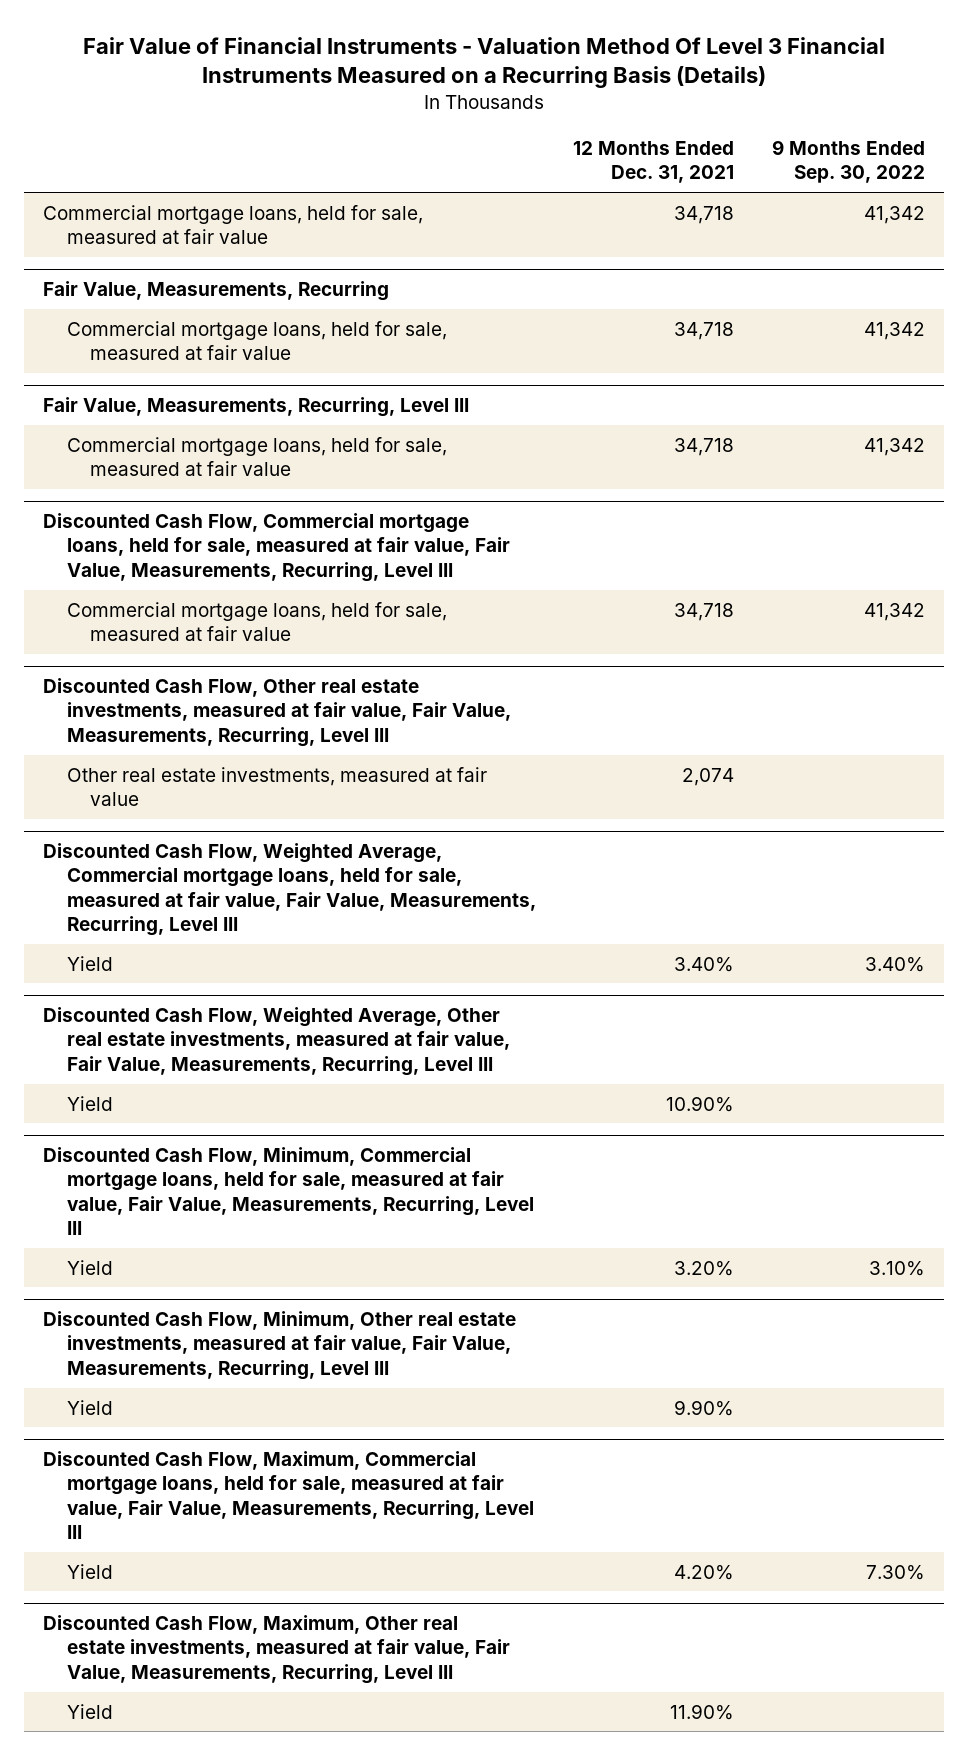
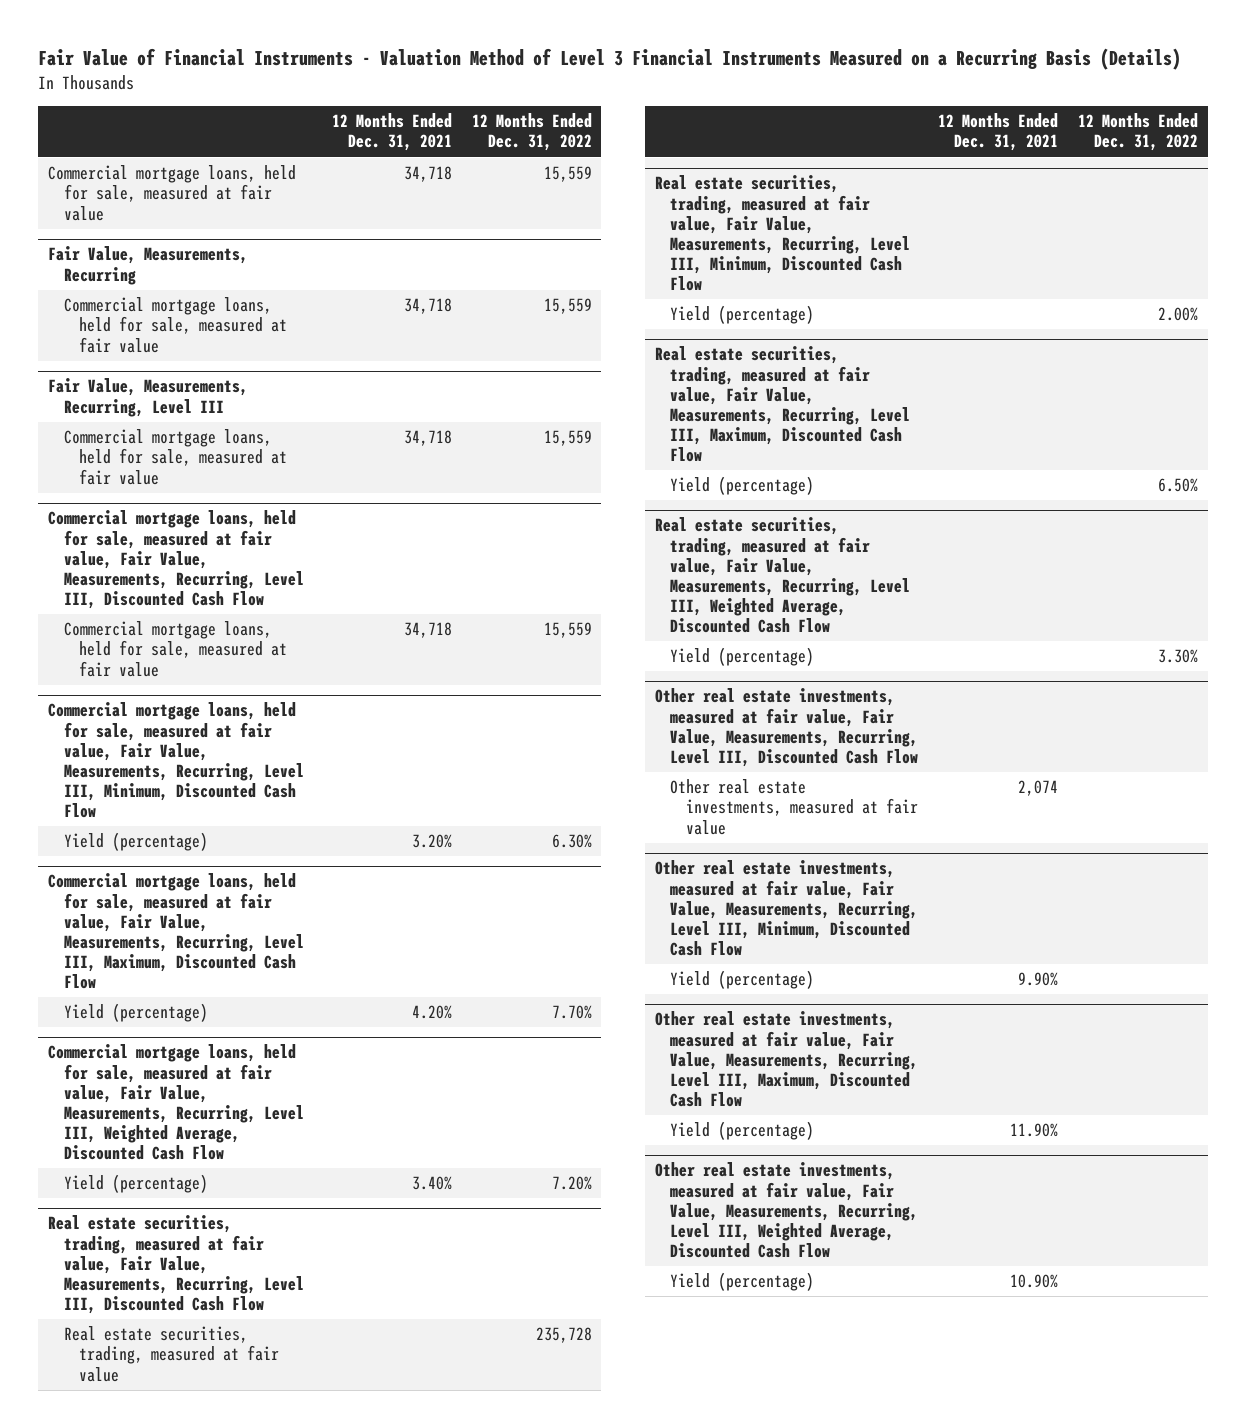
- Fair Value of Financial Instruments - Valuation Method Of Level 3 Financial Instruments Measured on a Recurring Basis (Details)
+ Fair Value of Financial Instruments - Valuation Method of Level 3 Financial Instruments Measured on a Recurring Basis (Details)
- | 12 Months Ended Dec. 31, 2021 | 9 Months Ended Sep. 30, 2022
+ | 12 Months Ended Dec. 31, 2021 | 12 Months Ended Dec. 31, 2022
- Discounted Cash Flow, Commercial mortgage loans, held for sale, measured at fair value, Fair Value, Measurements, Recurring, Level III
+ Commercial mortgage loans, held for sale, measured at fair value, Fair Value, Measurements, Recurring, Level III, Discounted Cash Flow
- Discounted Cash Flow, Other real estate investments, measured at fair value, Fair Value, Measurements, Recurring, Level III
+ Commercial mortgage loans, held for sale, measured at fair value, Fair Value, Measurements, Recurring, Level III, Minimum, Discounted Cash Flow
+ Yield (percentage) | 3.20% | 6.30%
+ Commercial mortgage loans, held for sale, measured at fair value, Fair Value, Measurements, Recurring, Level III, Maximum, Discounted Cash Flow
+ Yield (percentage) | 4.20% | 7.70%
+ Commercial mortgage loans, held for sale, measured at fair value, Fair Value, Measurements, Recurring, Level III, Weighted Average, Discounted Cash Flow
+ Yield (percentage) | 3.40% | 7.20%
+ Real estate securities, trading, measured at fair value, Fair Value, Measurements, Recurring, Level III, Discounted Cash Flow
+ Real estate securities, trading, measured at fair value | | 235,728
+ Real estate securities, trading, measured at fair value, Fair Value, Measurements, Recurring, Level III, Minimum, Discounted Cash Flow
+ Yield (percentage) | | 2.00%
+ Real estate securities, trading, measured at fair value, Fair Value, Measurements, Recurring, Level III, Maximum, Discounted Cash Flow
+ Yield (percentage) | | 6.50%
+ Real estate securities, trading, measured at fair value, Fair Value, Measurements, Recurring, Level III, Weighted Average, Discounted Cash Flow
+ Yield (percentage) | | 3.30%
+ Other real estate investments, measured at fair value, Fair Value, Measurements, Recurring, Level III, Discounted Cash Flow
- Discounted Cash Flow, Weighted Average, Commercial mortgage loans, held for sale, measured at fair value, Fair Value, Measurements, Recurring, Level III
- Yield | 3.40% | 3.40%
- Discounted Cash Flow, Weighted Average, Other real estate investments, measured at fair value, Fair Value, Measurements, Recurring, Level III
- Yield | 10.90% |
- Discounted Cash Flow, Minimum, Commercial mortgage loans, held for sale, measured at fair value, Fair Value, Measurements, Recurring, Level III
- Yield | 3.20% | 3.10%
- Discounted Cash Flow, Minimum, Other real estate investments, measured at fair value, Fair Value, Measurements, Recurring, Level III
- Yield | 9.90% |
- Discounted Cash Flow, Maximum, Commercial mortgage loans, held for sale, measured at fair value, Fair Value, Measurements, Recurring, Level III
- Yield | 4.20% | 7.30%
- Discounted Cash Flow, Maximum, Other real estate investments, measured at fair value, Fair Value, Measurements, Recurring, Level III
- Yield | 11.90% |
+ Other real estate investments, measured at fair value, Fair Value, Measurements, Recurring, Level III, Minimum, Discounted Cash Flow
+ Yield (percentage) | 9.90% |
+ Other real estate investments, measured at fair value, Fair Value, Measurements, Recurring, Level III, Maximum, Discounted Cash Flow
+ Yield (percentage) | 11.90% |
+ Other real estate investments, measured at fair value, Fair Value, Measurements, Recurring, Level III, Weighted Average, Discounted Cash Flow
+ Yield (percentage) | 10.90% |

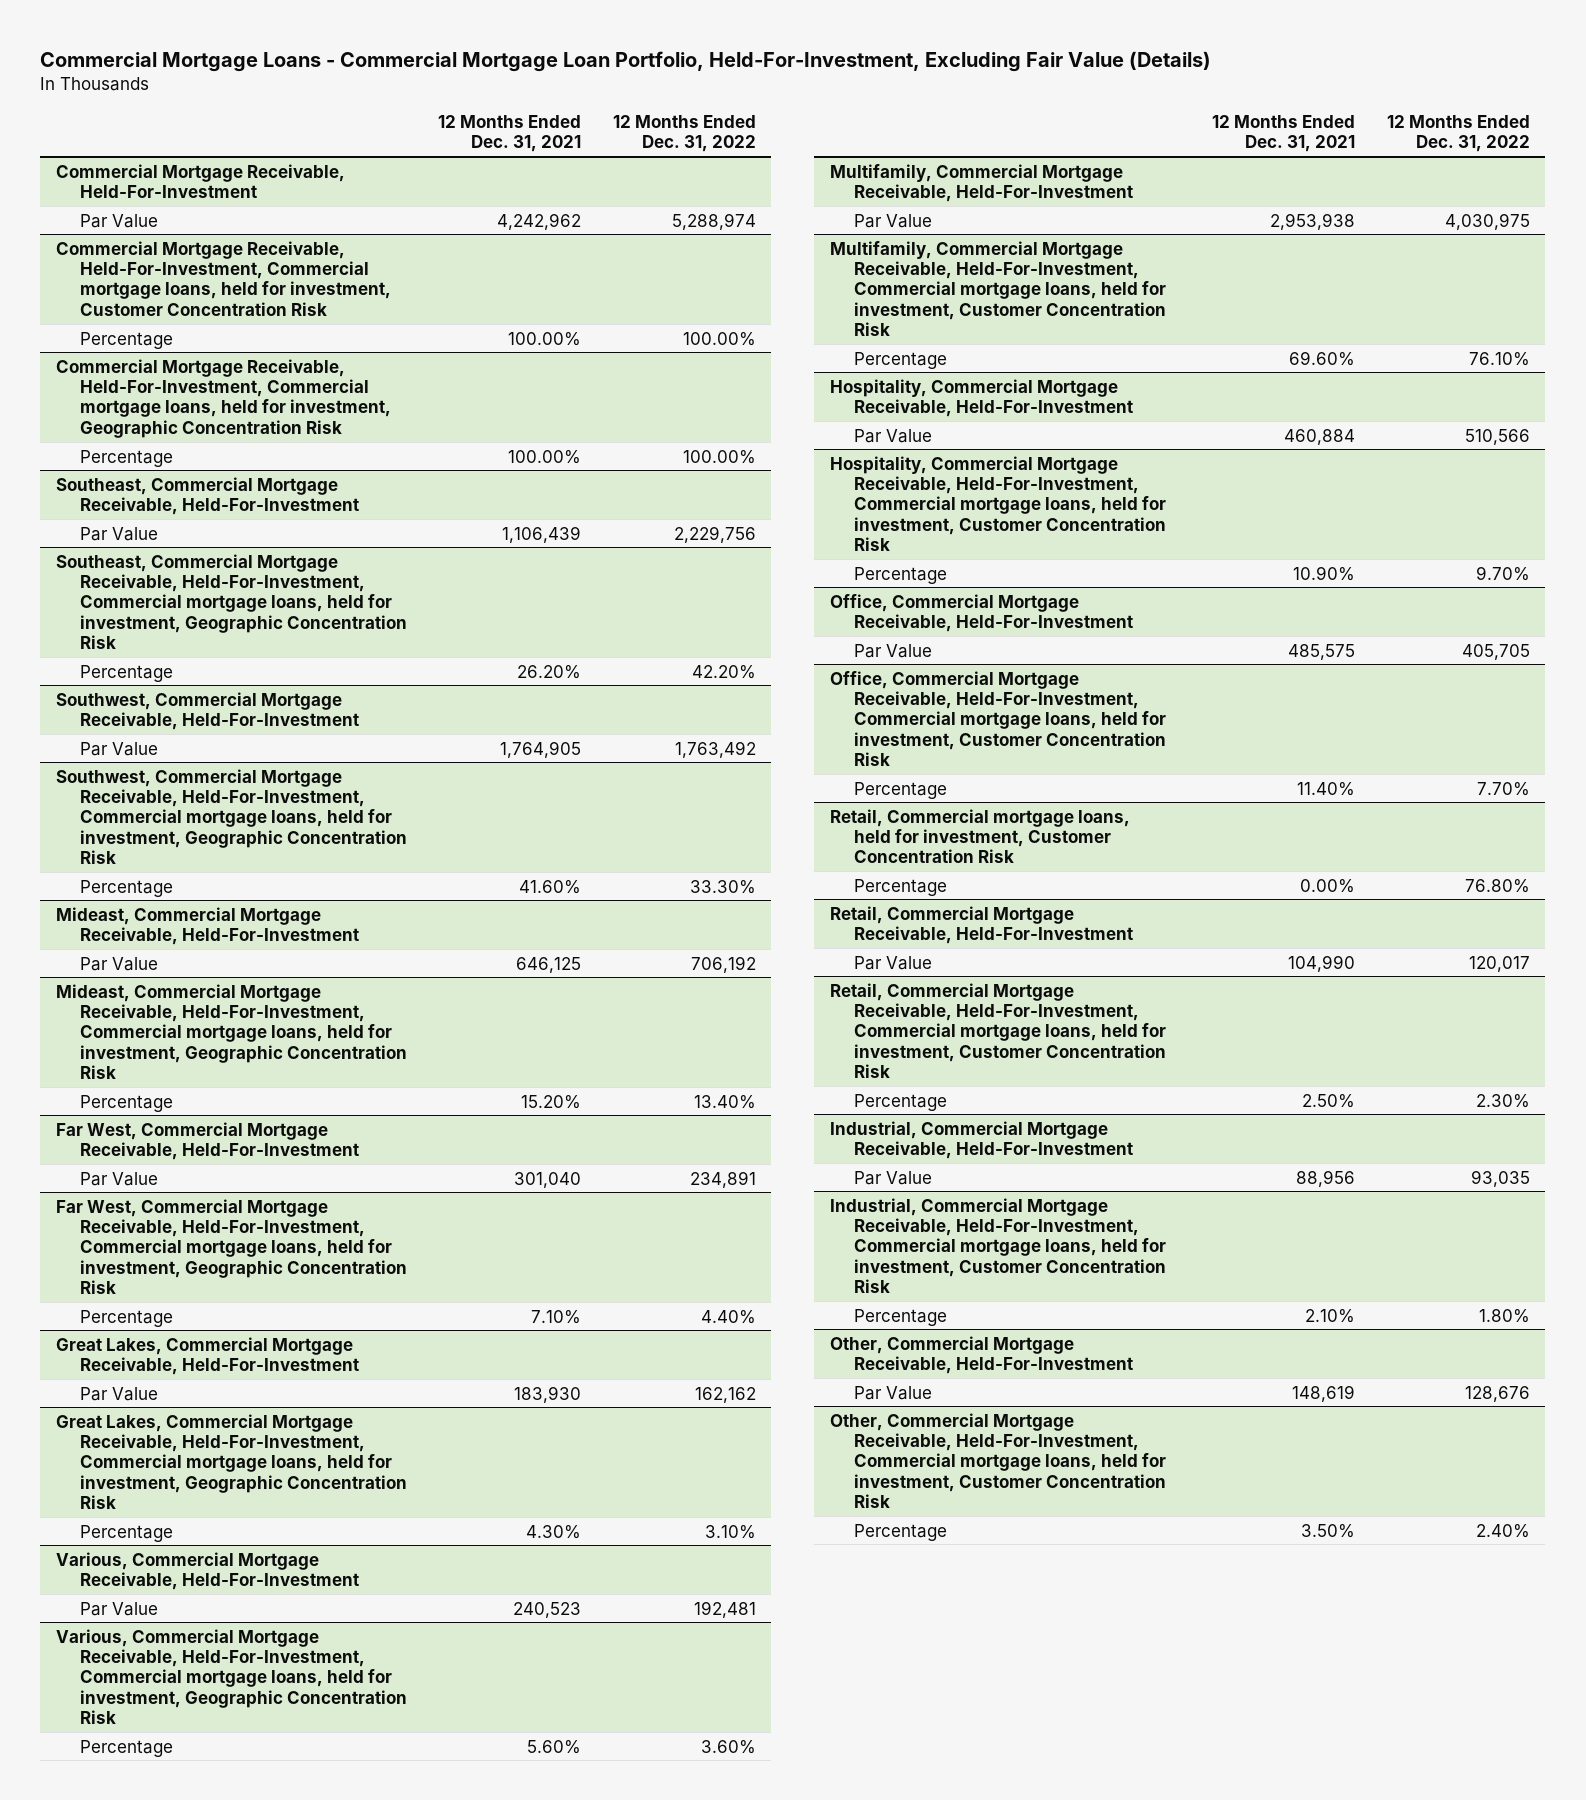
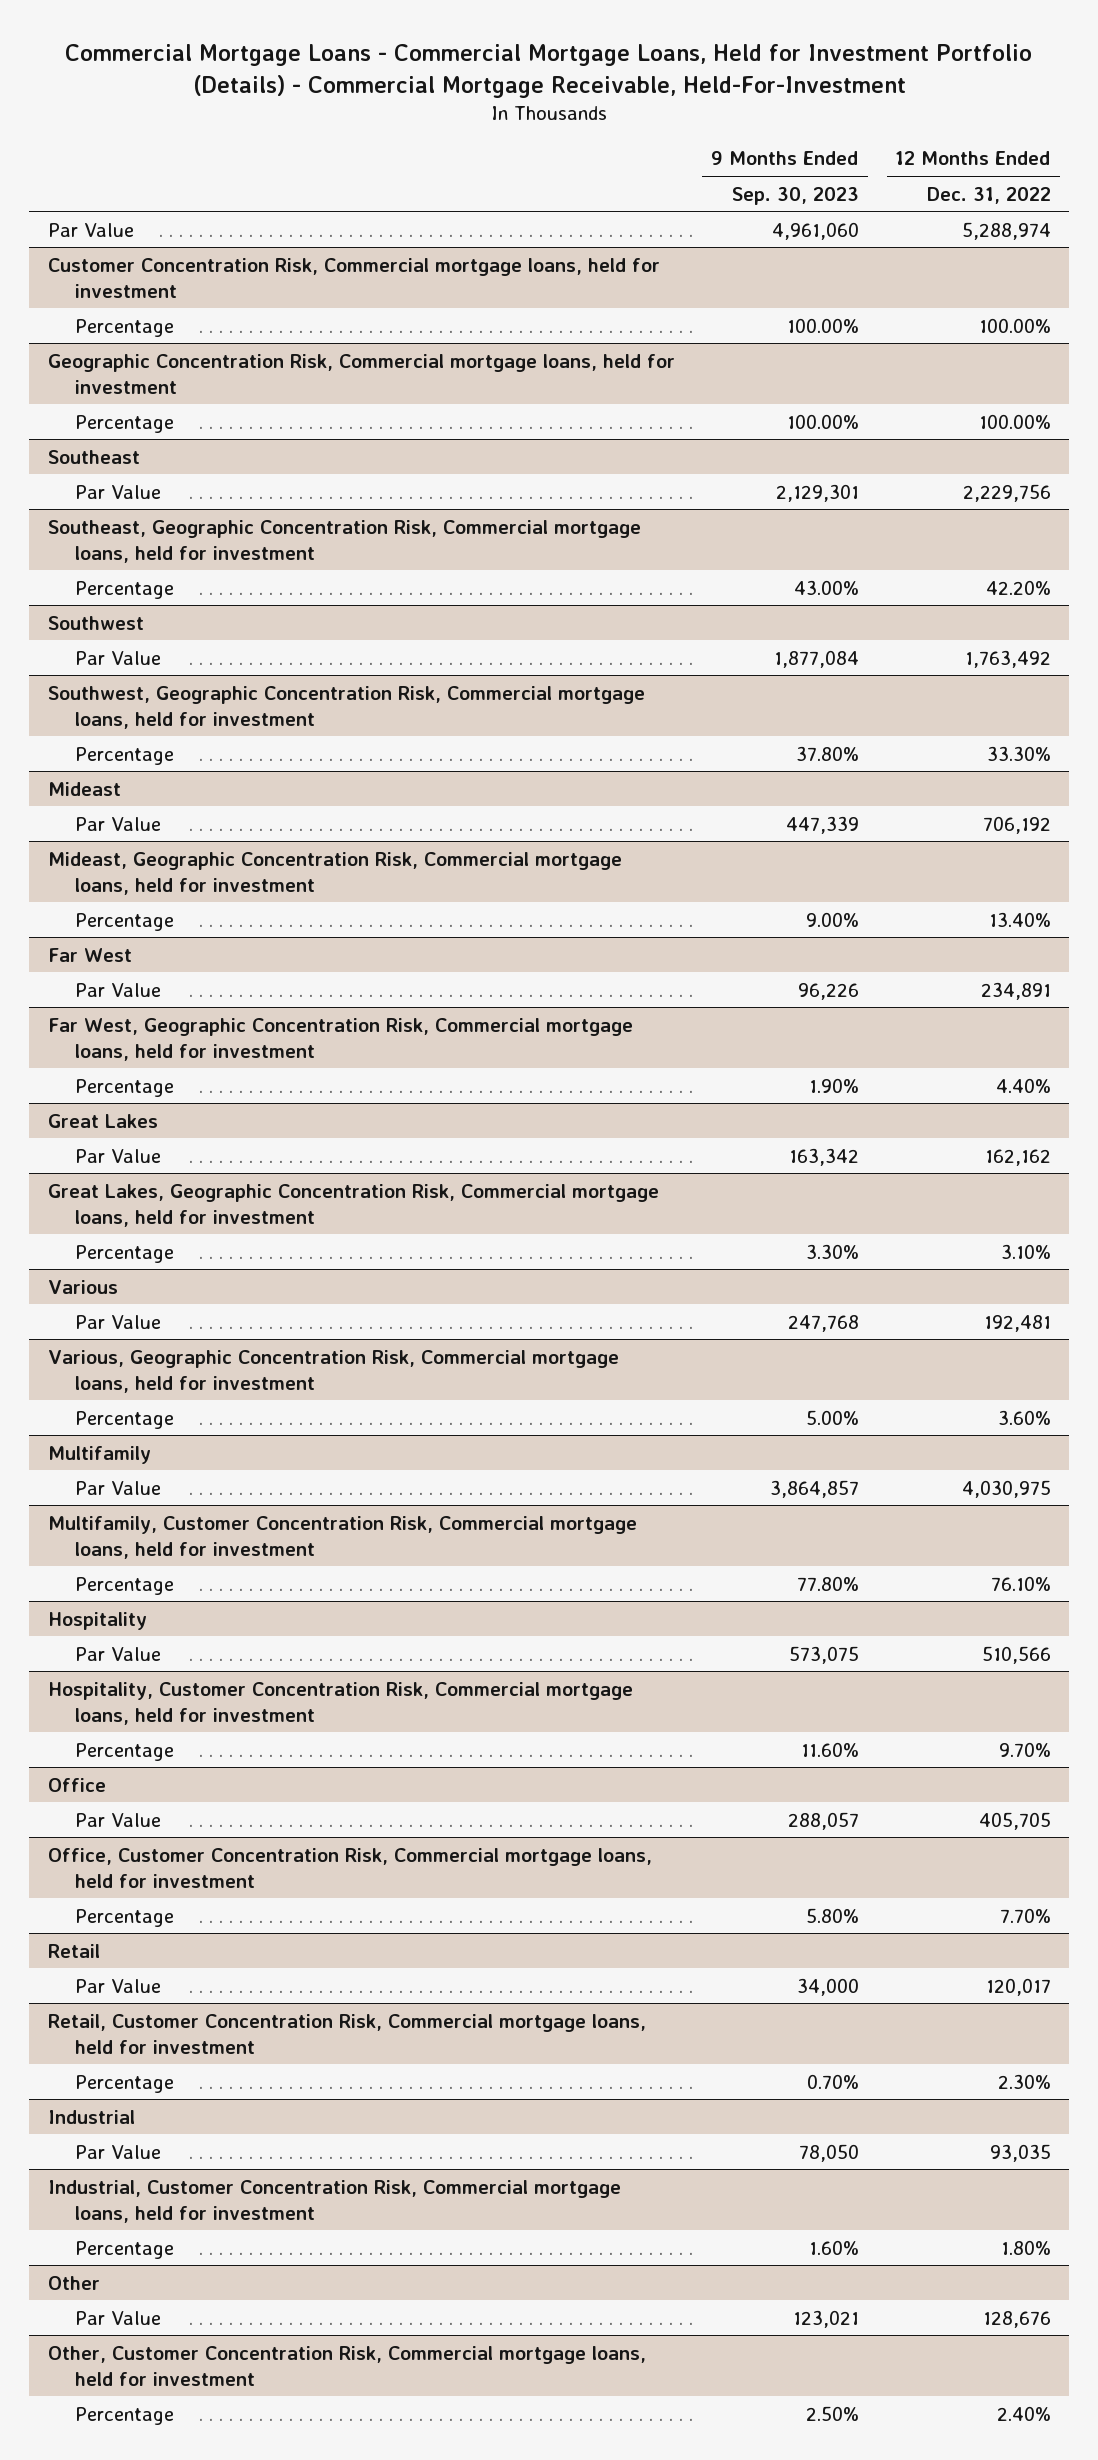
- Commercial Mortgage Loans - Commercial Mortgage Loan Portfolio, Held-For-Investment, Excluding Fair Value (Details)
+ Commercial Mortgage Loans - Commercial Mortgage Loans, Held for Investment Portfolio (Details) - Commercial Mortgage Receivable, Held-For-Investment
- | 12 Months Ended Dec. 31, 2021 | 12 Months Ended Dec. 31, 2022
+ | 9 Months Ended Sep. 30, 2023 | 12 Months Ended Dec. 31, 2022
- Commercial Mortgage Receivable, Held-For-Investment
- Commercial Mortgage Receivable, Held-For-Investment, Commercial mortgage loans, held for investment, Customer Concentration Risk
+ Customer Concentration Risk, Commercial mortgage loans, held for investment
- Commercial Mortgage Receivable, Held-For-Investment, Commercial mortgage loans, held for investment, Geographic Concentration Risk
+ Geographic Concentration Risk, Commercial mortgage loans, held for investment
- Southeast, Commercial Mortgage Receivable, Held-For-Investment
+ Southeast
- Southeast, Commercial Mortgage Receivable, Held-For-Investment, Commercial mortgage loans, held for investment, Geographic Concentration Risk
+ Southeast, Geographic Concentration Risk, Commercial mortgage loans, held for investment
- Southwest, Commercial Mortgage Receivable, Held-For-Investment
+ Southwest
- Southwest, Commercial Mortgage Receivable, Held-For-Investment, Commercial mortgage loans, held for investment, Geographic Concentration Risk
+ Southwest, Geographic Concentration Risk, Commercial mortgage loans, held for investment
- Mideast, Commercial Mortgage Receivable, Held-For-Investment
+ Mideast
- Mideast, Commercial Mortgage Receivable, Held-For-Investment, Commercial mortgage loans, held for investment, Geographic Concentration Risk
+ Mideast, Geographic Concentration Risk, Commercial mortgage loans, held for investment
- Far West, Commercial Mortgage Receivable, Held-For-Investment
+ Far West
- Far West, Commercial Mortgage Receivable, Held-For-Investment, Commercial mortgage loans, held for investment, Geographic Concentration Risk
+ Far West, Geographic Concentration Risk, Commercial mortgage loans, held for investment
- Great Lakes, Commercial Mortgage Receivable, Held-For-Investment
+ Great Lakes
- Great Lakes, Commercial Mortgage Receivable, Held-For-Investment, Commercial mortgage loans, held for investment, Geographic Concentration Risk
+ Great Lakes, Geographic Concentration Risk, Commercial mortgage loans, held for investment
- Various, Commercial Mortgage Receivable, Held-For-Investment
+ Various
- Various, Commercial Mortgage Receivable, Held-For-Investment, Commercial mortgage loans, held for investment, Geographic Concentration Risk
+ Various, Geographic Concentration Risk, Commercial mortgage loans, held for investment
- Multifamily, Commercial Mortgage Receivable, Held-For-Investment
+ Multifamily
- Multifamily, Commercial Mortgage Receivable, Held-For-Investment, Commercial mortgage loans, held for investment, Customer Concentration Risk
+ Multifamily, Customer Concentration Risk, Commercial mortgage loans, held for investment
- Hospitality, Commercial Mortgage Receivable, Held-For-Investment
+ Hospitality
- Hospitality, Commercial Mortgage Receivable, Held-For-Investment, Commercial mortgage loans, held for investment, Customer Concentration Risk
+ Hospitality, Customer Concentration Risk, Commercial mortgage loans, held for investment
- Office, Commercial Mortgage Receivable, Held-For-Investment
+ Office
- Office, Commercial Mortgage Receivable, Held-For-Investment, Commercial mortgage loans, held for investment, Customer Concentration Risk
+ Office, Customer Concentration Risk, Commercial mortgage loans, held for investment
- Retail, Commercial mortgage loans, held for investment, Customer Concentration Risk
- Percentage | 0.00% | 76.80%
- Retail, Commercial Mortgage Receivable, Held-For-Investment
+ Retail
- Retail, Commercial Mortgage Receivable, Held-For-Investment, Commercial mortgage loans, held for investment, Customer Concentration Risk
+ Retail, Customer Concentration Risk, Commercial mortgage loans, held for investment
- Industrial, Commercial Mortgage Receivable, Held-For-Investment
+ Industrial
- Industrial, Commercial Mortgage Receivable, Held-For-Investment, Commercial mortgage loans, held for investment, Customer Concentration Risk
+ Industrial, Customer Concentration Risk, Commercial mortgage loans, held for investment
- Other, Commercial Mortgage Receivable, Held-For-Investment
+ Other
- Other, Commercial Mortgage Receivable, Held-For-Investment, Commercial mortgage loans, held for investment, Customer Concentration Risk
+ Other, Customer Concentration Risk, Commercial mortgage loans, held for investment

